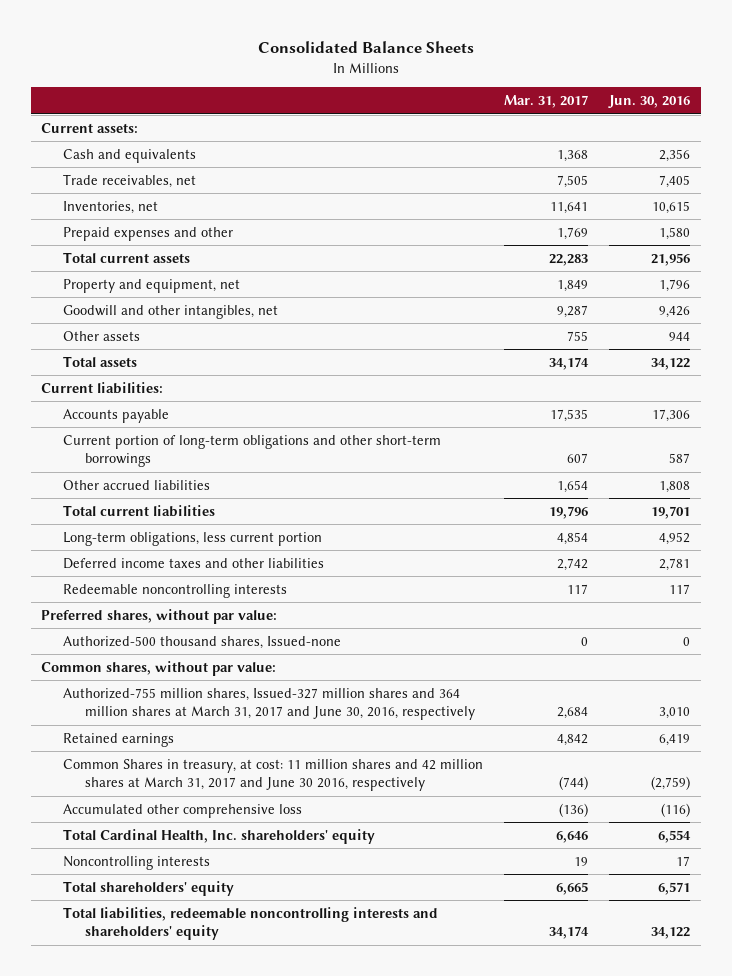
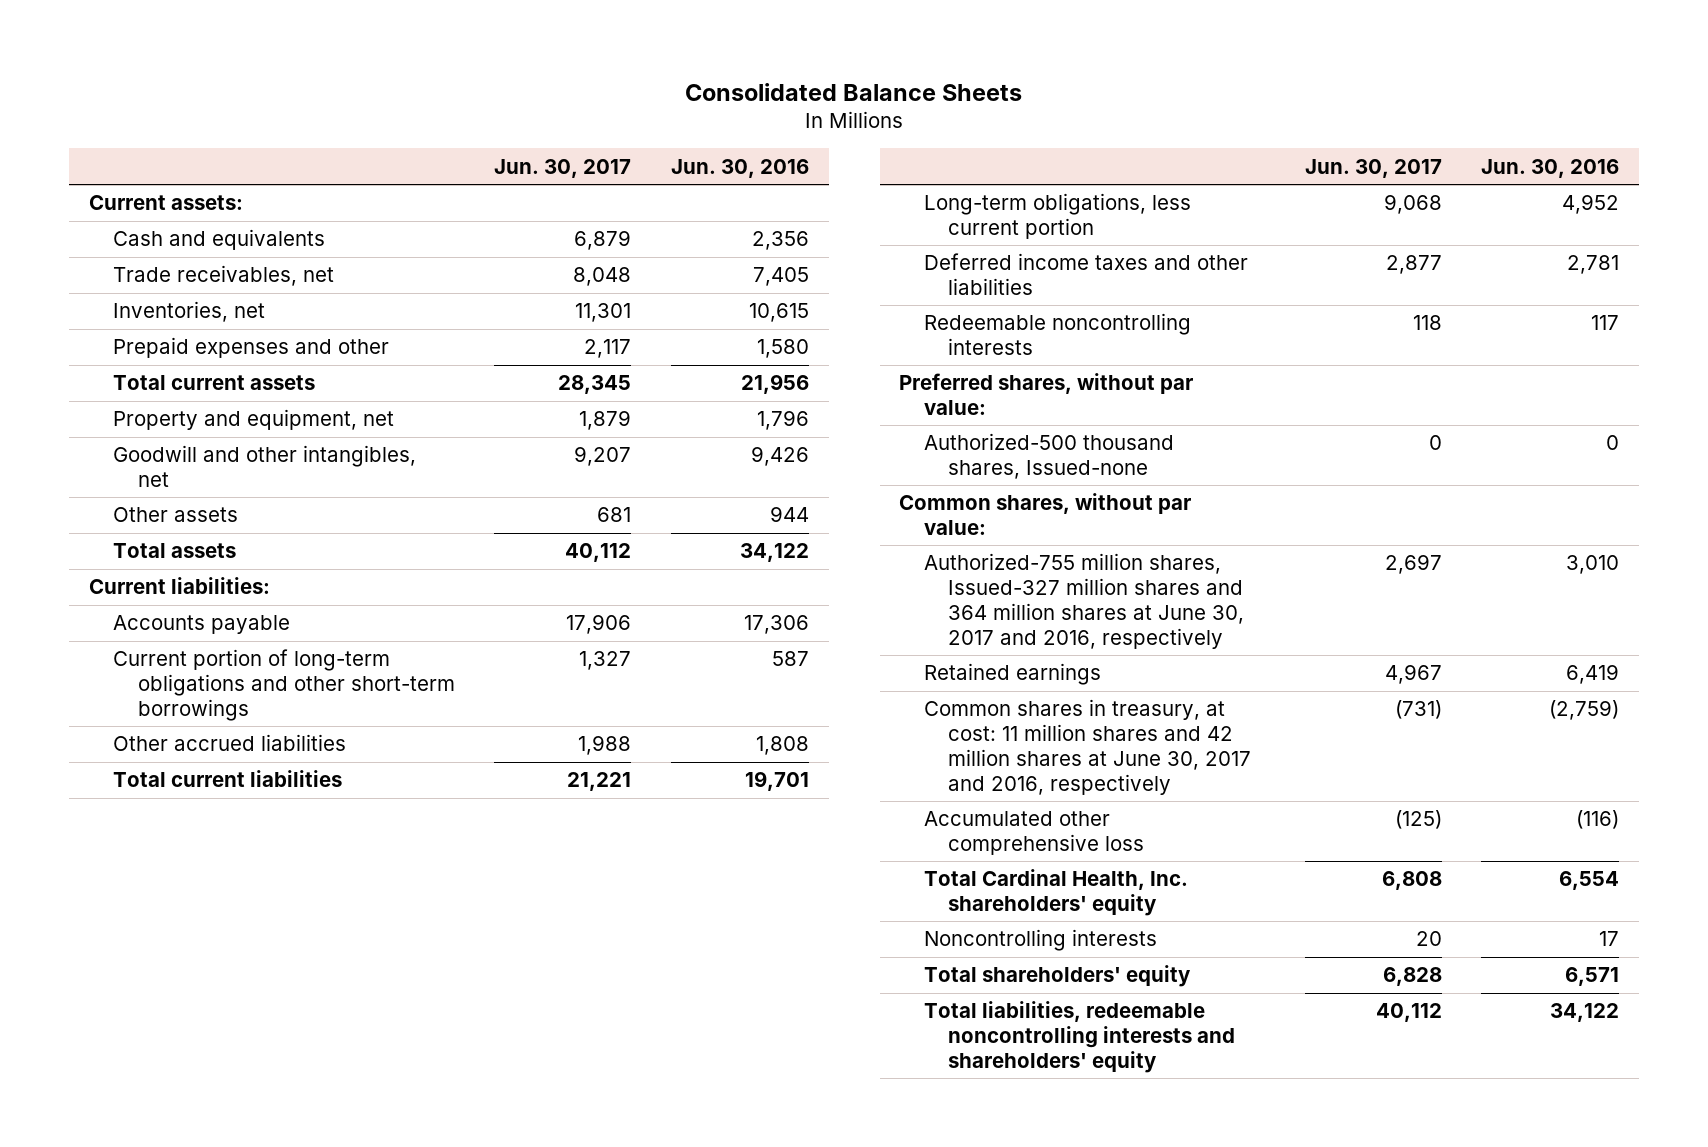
- | Mar. 31, 2017 | Jun. 30, 2016
+ | Jun. 30, 2017 | Jun. 30, 2016
- Authorized-755 million shares, Issued-327 million shares and 364 million shares at March 31, 2017 and June 30, 2016, respectively | 2,684 | 3,010
+ Authorized-755 million shares, Issued-327 million shares and 364 million shares at June 30, 2017 and 2016, respectively | 2,697 | 3,010
- Common Shares in treasury, at cost: 11 million shares and 42 million shares at March 31, 2017 and June 30 2016, respectively | (744) | (2,759)
+ Common shares in treasury, at cost: 11 million shares and 42 million shares at June 30, 2017 and 2016, respectively | (731) | (2,759)

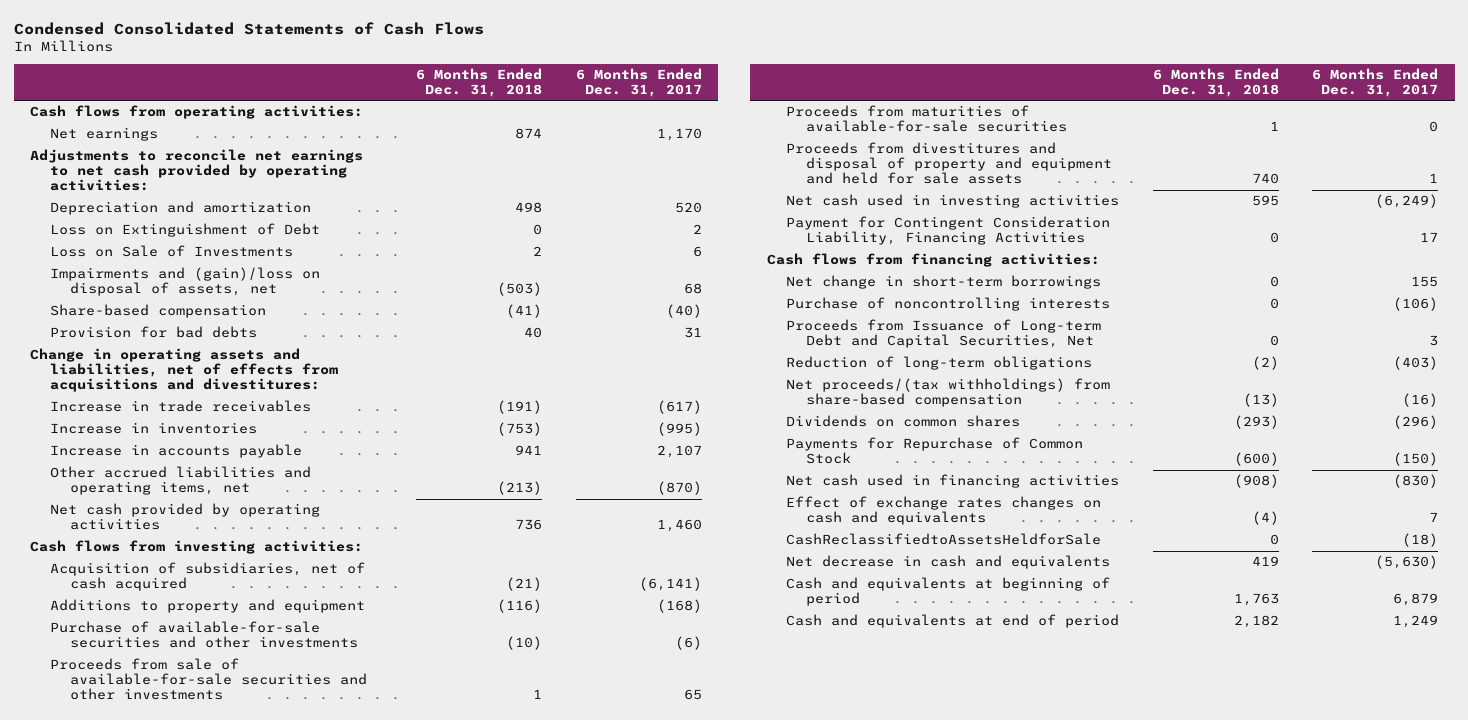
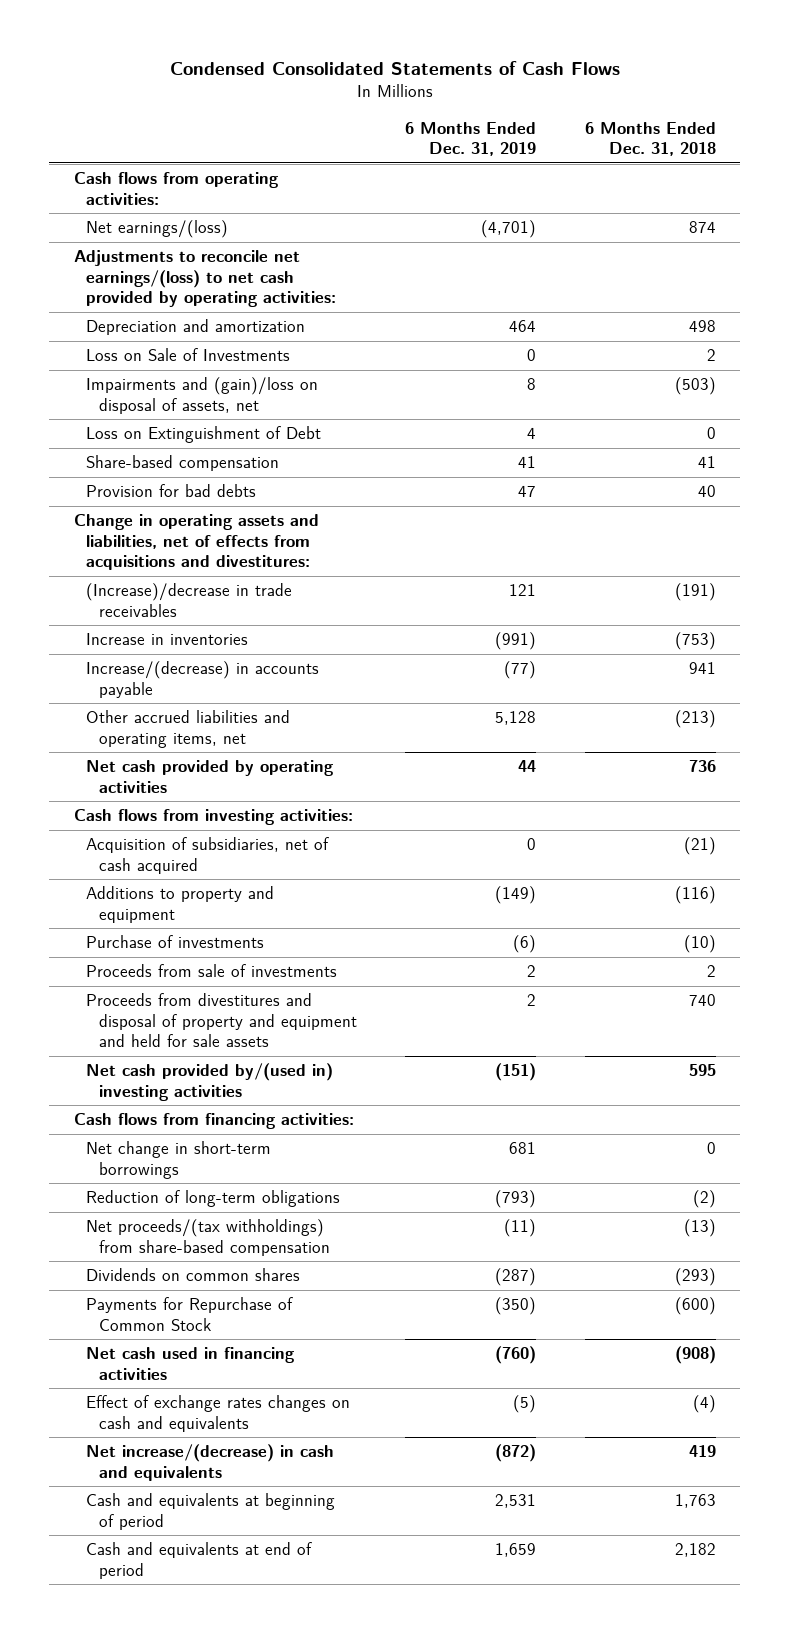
- | 6 Months Ended Dec. 31, 2018 | 6 Months Ended Dec. 31, 2017
+ | 6 Months Ended Dec. 31, 2019 | 6 Months Ended Dec. 31, 2018
- Net earnings | 874 | 1,170
- Adjustments to reconcile net earnings to net cash provided by operating activities:
+ Net earnings/(loss) | (4,701) | 874
+ Adjustments to reconcile net earnings/(loss) to net cash provided by operating activities:
- Share-based compensation | (41) | (40)
moved down: Loss on Extinguishment of Debt | 4 | 0
+ Share-based compensation | 41 | 41
- Increase in trade receivables | (191) | (617)
+ (Increase)/decrease in trade receivables | 121 | (191)
- Increase in accounts payable | 941 | 2,107
+ Increase/(decrease) in accounts payable | (77) | 941
- Purchase of available-for-sale securities and other investments | (10) | (6)
- Proceeds from sale of available-for-sale securities and other investments | 1 | 65
- Proceeds from maturities of available-for-sale securities | 1 | 0
+ Purchase of investments | (6) | (10)
+ Proceeds from sale of investments | 2 | 2
- Net cash used in investing activities | 595 | (6,249)
- Payment for Contingent Consideration Liability, Financing Activities | 0 | 17
+ Net cash provided by/(used in) investing activities | (151) | 595
- Purchase of noncontrolling interests | 0 | (106)
- Proceeds from Issuance of Long-term Debt and Capital Securities, Net | 0 | 3
- CashReclassifiedtoAssetsHeldforSale | 0 | (18)
- Net decrease in cash and equivalents | 419 | (5,630)
+ Net increase/(decrease) in cash and equivalents | (872) | 419

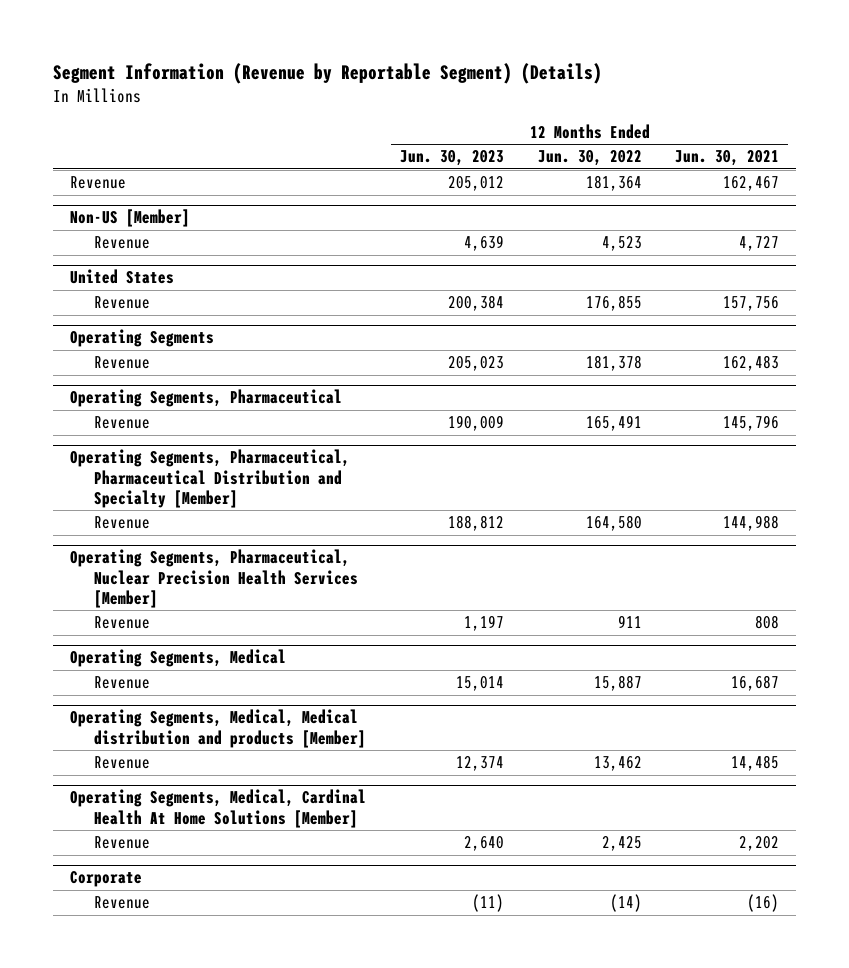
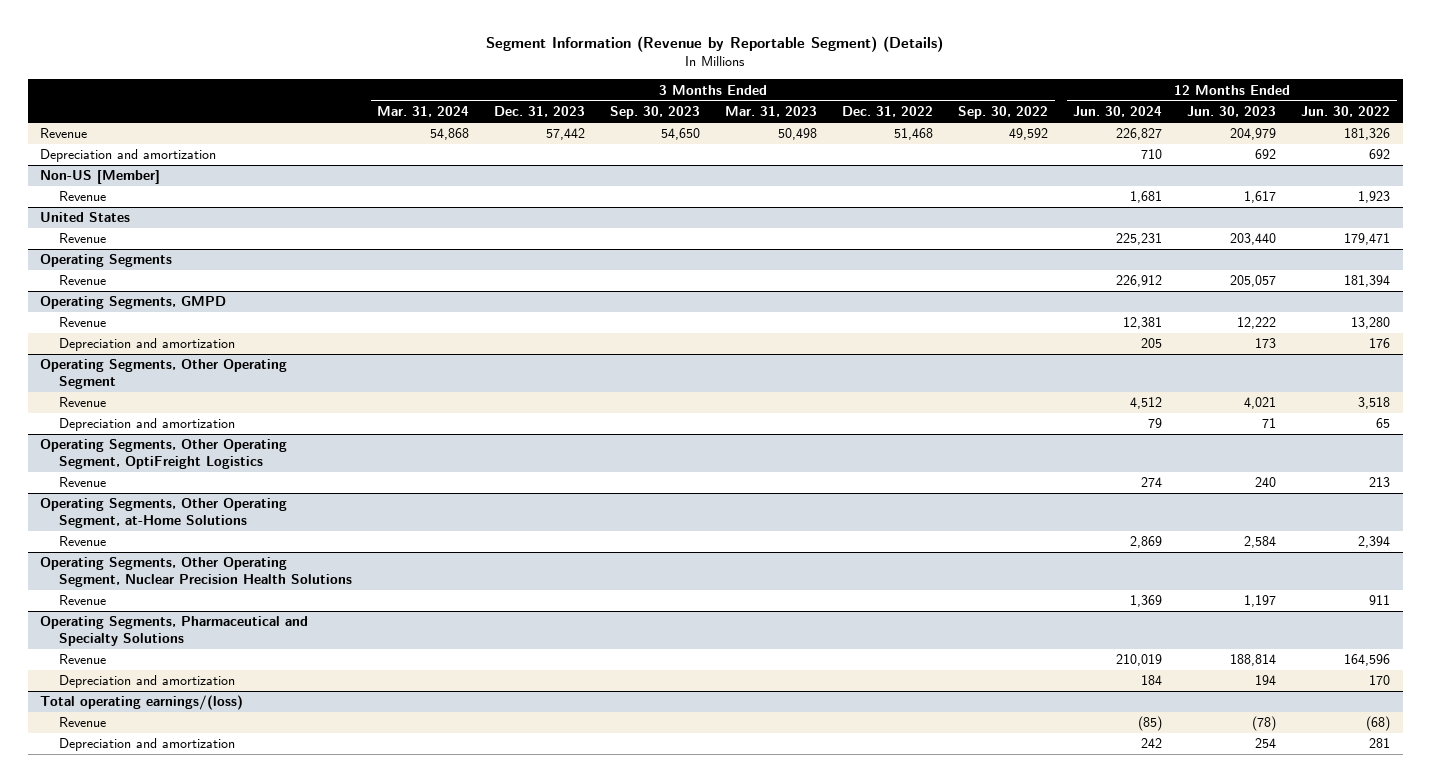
- | 12 Months Ended Jun. 30, 2023 | 12 Months Ended Jun. 30, 2022 | 12 Months Ended Jun. 30, 2021
+ | 3 Months Ended Mar. 31, 2024 | 3 Months Ended Dec. 31, 2023 | 3 Months Ended Sep. 30, 2023 | 3 Months Ended Mar. 31, 2023 | 3 Months Ended Dec. 31, 2022 | 3 Months Ended Sep. 30, 2022 | 12 Months Ended Jun. 30, 2024 | 12 Months Ended Jun. 30, 2023 | 12 Months Ended Jun. 30, 2022
- Revenue | 205,012 | 181,364 | 162,467
+ Revenue | 54,868 | 57,442 | 54,650 | 50,498 | 51,468 | 49,592 | 226,827 | 204,979 | 181,326
+ Depreciation and amortization | | | | | | | 710 | 692 | 692
@ Non-US [Member]
- Revenue | 4,639 | 4,523 | 4,727
+ Revenue | | | | | | | 1,681 | 1,617 | 1,923
@ United States
- Revenue | 200,384 | 176,855 | 157,756
+ Revenue | | | | | | | 225,231 | 203,440 | 179,471
@ Operating Segments
- Revenue | 205,023 | 181,378 | 162,483
- Operating Segments, Pharmaceutical
- Revenue | 190,009 | 165,491 | 145,796
- Operating Segments, Pharmaceutical, Pharmaceutical Distribution and Specialty [Member]
- Revenue | 188,812 | 164,580 | 144,988
- Operating Segments, Pharmaceutical, Nuclear Precision Health Services [Member]
@ Operating Segments
+ Revenue | | | | | | | 226,912 | 205,057 | 181,394
+ Operating Segments, GMPD
+ Revenue | | | | | | | 12,381 | 12,222 | 13,280
+ Depreciation and amortization | | | | | | | 205 | 173 | 176
+ Operating Segments, Other Operating Segment
+ Revenue | | | | | | | 4,512 | 4,021 | 3,518
+ Depreciation and amortization | | | | | | | 79 | 71 | 65
+ Operating Segments, Other Operating Segment, OptiFreight Logistics
+ Revenue | | | | | | | 274 | 240 | 213
+ Operating Segments, Other Operating Segment, at-Home Solutions
+ Revenue | | | | | | | 2,869 | 2,584 | 2,394
+ Operating Segments, Other Operating Segment, Nuclear Precision Health Solutions
- Operating Segments, Medical
- Revenue | 15,014 | 15,887 | 16,687
- Operating Segments, Medical, Medical distribution and products [Member]
- Revenue | 12,374 | 13,462 | 14,485
- Operating Segments, Medical, Cardinal Health At Home Solutions [Member]
- Revenue | 2,640 | 2,425 | 2,202
- Corporate
- Revenue | (11) | (14) | (16)
+ Operating Segments, Pharmaceutical and Specialty Solutions
+ Revenue | | | | | | | 210,019 | 188,814 | 164,596
+ Depreciation and amortization | | | | | | | 184 | 194 | 170
+ Total operating earnings/(loss)
+ Revenue | | | | | | | (85) | (78) | (68)
+ Depreciation and amortization | | | | | | | 242 | 254 | 281

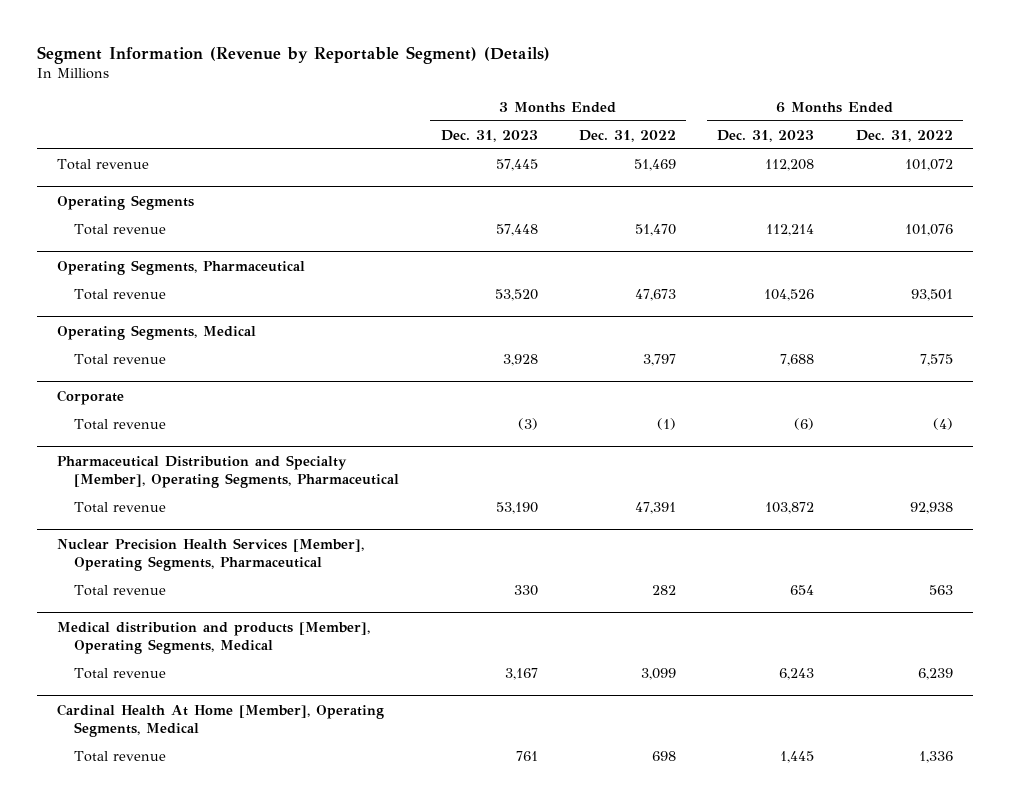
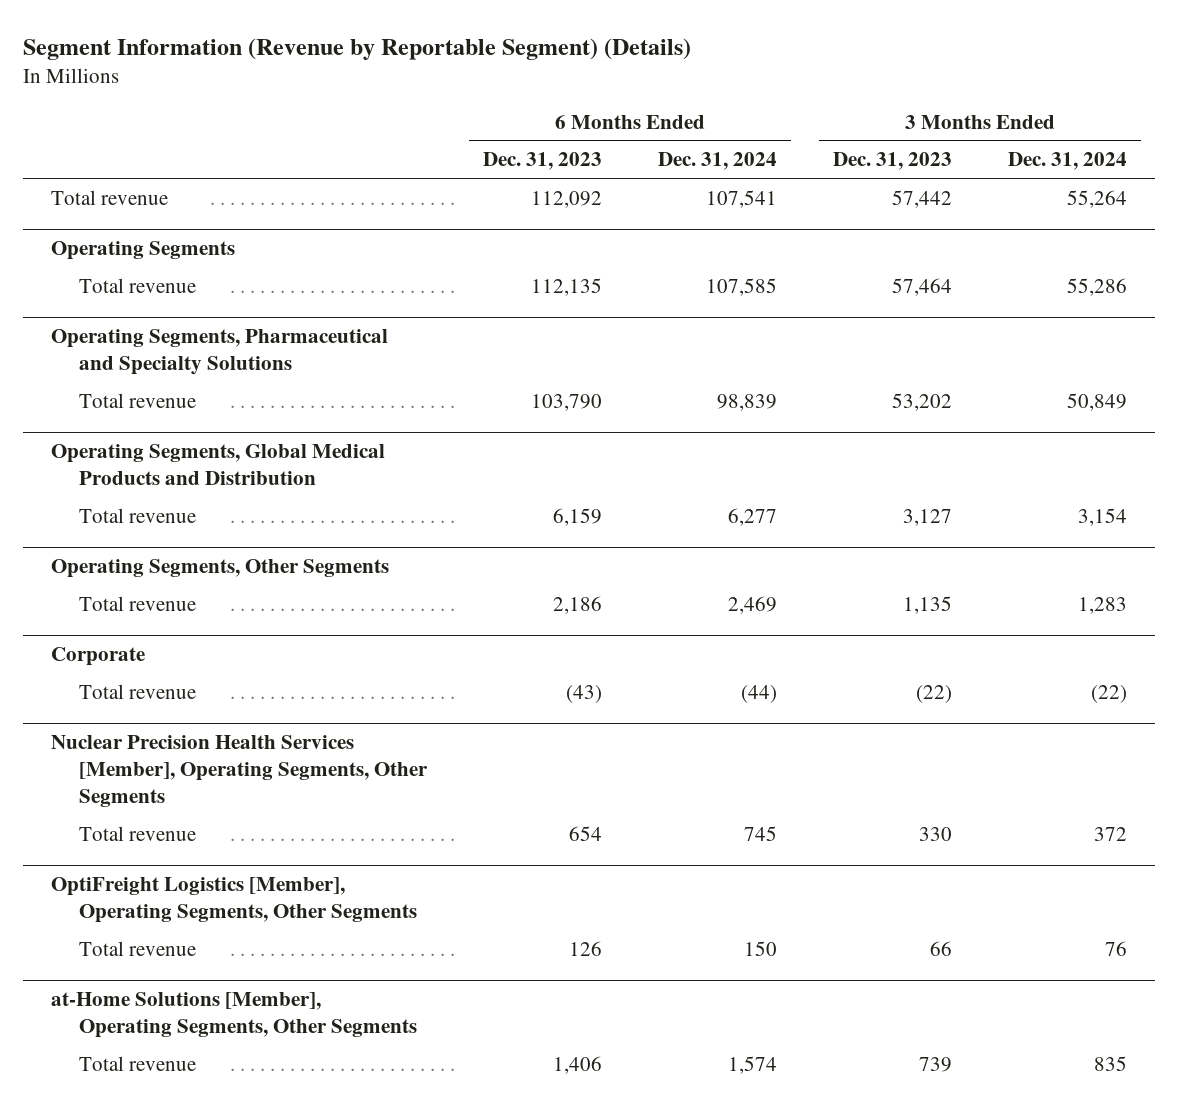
- | 3 Months Ended Dec. 31, 2023 | 3 Months Ended Dec. 31, 2022 | 6 Months Ended Dec. 31, 2023 | 6 Months Ended Dec. 31, 2022
+ | 6 Months Ended Dec. 31, 2023 | 6 Months Ended Dec. 31, 2024 | 3 Months Ended Dec. 31, 2023 | 3 Months Ended Dec. 31, 2024
- Total revenue | 57,445 | 51,469 | 112,208 | 101,072
+ Total revenue | 112,092 | 107,541 | 57,442 | 55,264
@ Operating Segments
- Total revenue | 57,448 | 51,470 | 112,214 | 101,076
- Operating Segments, Pharmaceutical
- Total revenue | 53,520 | 47,673 | 104,526 | 93,501
- Operating Segments, Medical
- Total revenue | 3,928 | 3,797 | 7,688 | 7,575
@ Operating Segments
+ Total revenue | 112,135 | 107,585 | 57,464 | 55,286
+ Operating Segments, Pharmaceutical and Specialty Solutions
+ Total revenue | 103,790 | 98,839 | 53,202 | 50,849
+ Operating Segments, Global Medical Products and Distribution
+ Total revenue | 6,159 | 6,277 | 3,127 | 3,154
+ Operating Segments, Other Segments
+ Total revenue | 2,186 | 2,469 | 1,135 | 1,283
@ Corporate
- Total revenue | (3) | (1) | (6) | (4)
- Pharmaceutical Distribution and Specialty [Member], Operating Segments, Pharmaceutical
- Total revenue | 53,190 | 47,391 | 103,872 | 92,938
- Nuclear Precision Health Services [Member], Operating Segments, Pharmaceutical
@ Corporate
+ Total revenue | (43) | (44) | (22) | (22)
+ Nuclear Precision Health Services [Member], Operating Segments, Other Segments
- Medical distribution and products [Member], Operating Segments, Medical
- Total revenue | 3,167 | 3,099 | 6,243 | 6,239
- Cardinal Health At Home [Member], Operating Segments, Medical
- Total revenue | 761 | 698 | 1,445 | 1,336
+ OptiFreight Logistics [Member], Operating Segments, Other Segments
+ Total revenue | 126 | 150 | 66 | 76
+ at-Home Solutions [Member], Operating Segments, Other Segments
+ Total revenue | 1,406 | 1,574 | 739 | 835

